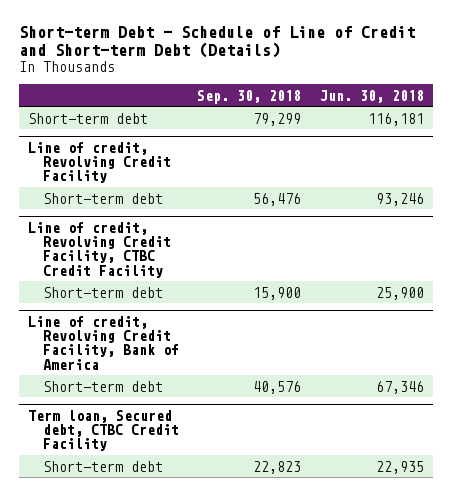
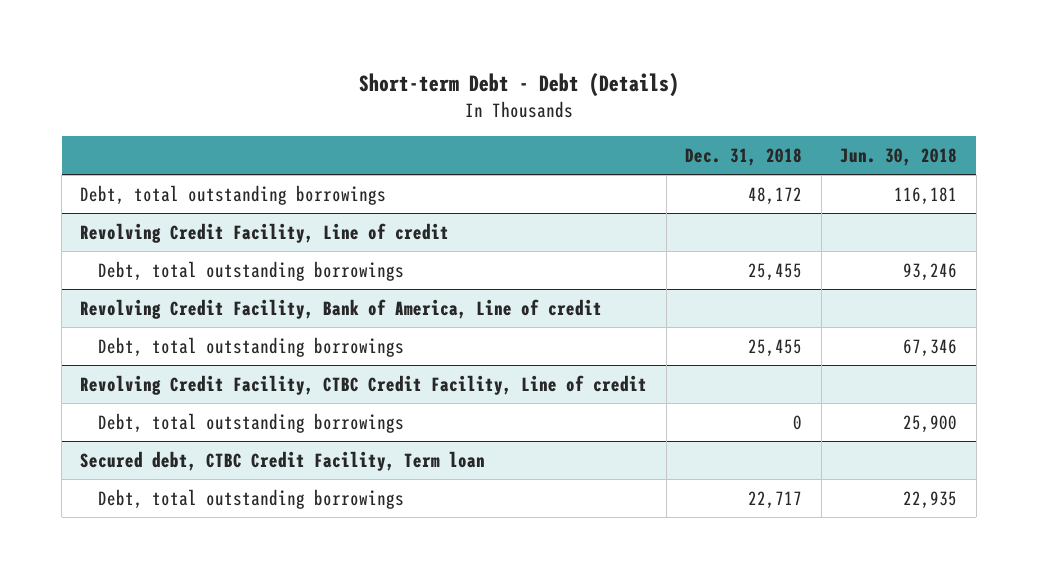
- Short-term Debt - Schedule of Line of Credit and Short-term Debt (Details)
+ Short-term Debt - Debt (Details)
- | Sep. 30, 2018 | Jun. 30, 2018
+ | Dec. 31, 2018 | Jun. 30, 2018
- Short-term debt | 79,299 | 116,181
- Line of credit, Revolving Credit Facility
- Short-term debt | 56,476 | 93,246
- Line of credit, Revolving Credit Facility, CTBC Credit Facility
- Short-term debt | 15,900 | 25,900
- Line of credit, Revolving Credit Facility, Bank of America
- Short-term debt | 40,576 | 67,346
- Term loan, Secured debt, CTBC Credit Facility
- Short-term debt | 22,823 | 22,935
+ Debt, total outstanding borrowings | 48,172 | 116,181
+ Revolving Credit Facility, Line of credit
+ Debt, total outstanding borrowings | 25,455 | 93,246
+ Revolving Credit Facility, Bank of America, Line of credit
+ Debt, total outstanding borrowings | 25,455 | 67,346
+ Revolving Credit Facility, CTBC Credit Facility, Line of credit
+ Debt, total outstanding borrowings | 0 | 25,900
+ Secured debt, CTBC Credit Facility, Term loan
+ Debt, total outstanding borrowings | 22,717 | 22,935

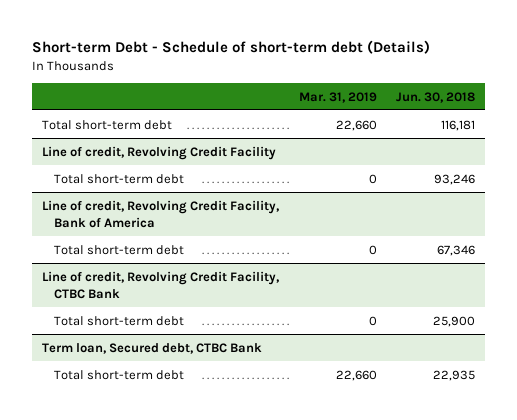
- Short-term Debt - Debt (Details)
+ Short-term Debt - Schedule of short-term debt (Details)
- | Dec. 31, 2018 | Jun. 30, 2018
+ | Mar. 31, 2019 | Jun. 30, 2018
- Debt, total outstanding borrowings | 48,172 | 116,181
- Revolving Credit Facility, Line of credit
- Debt, total outstanding borrowings | 25,455 | 93,246
- Revolving Credit Facility, Bank of America, Line of credit
- Debt, total outstanding borrowings | 25,455 | 67,346
- Revolving Credit Facility, CTBC Credit Facility, Line of credit
- Debt, total outstanding borrowings | 0 | 25,900
- Secured debt, CTBC Credit Facility, Term loan
- Debt, total outstanding borrowings | 22,717 | 22,935
+ Total short-term debt | 22,660 | 116,181
+ Line of credit, Revolving Credit Facility
+ Total short-term debt | 0 | 93,246
+ Line of credit, Revolving Credit Facility, Bank of America
+ Total short-term debt | 0 | 67,346
+ Line of credit, Revolving Credit Facility, CTBC Bank
+ Total short-term debt | 0 | 25,900
+ Term loan, Secured debt, CTBC Bank
+ Total short-term debt | 22,660 | 22,935

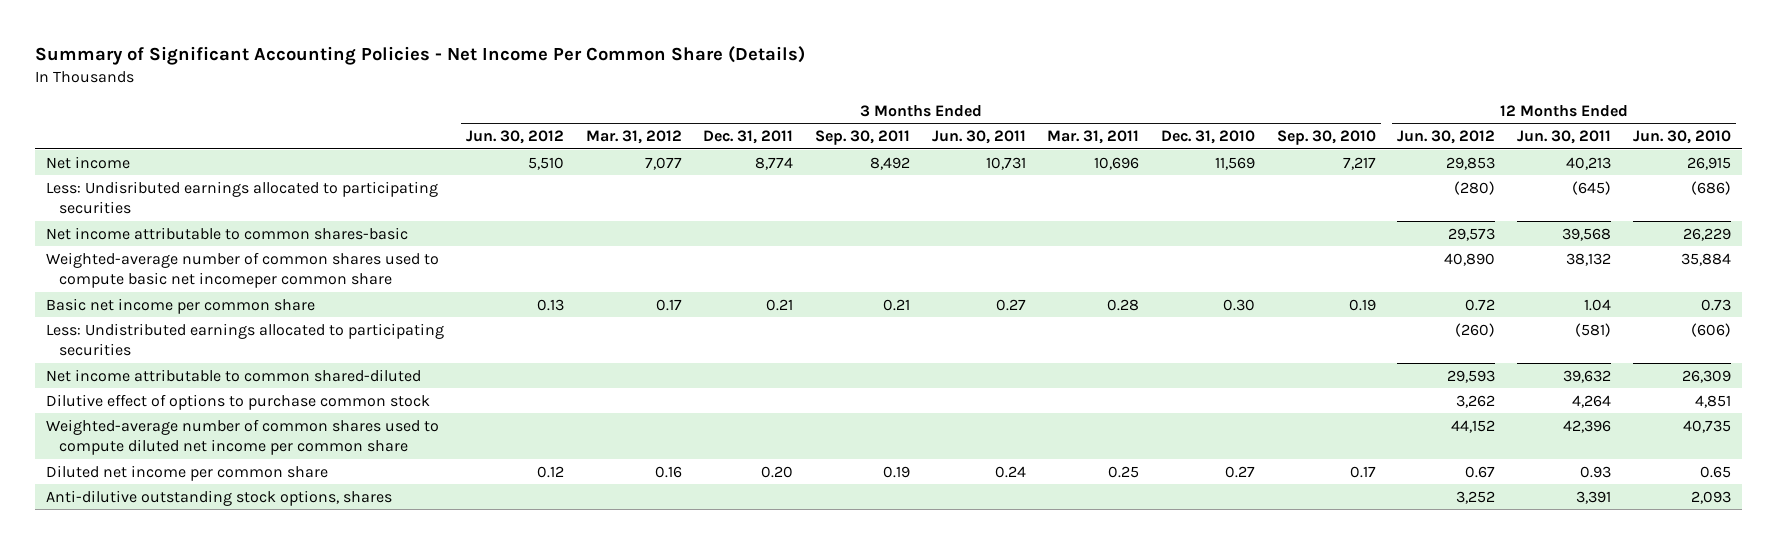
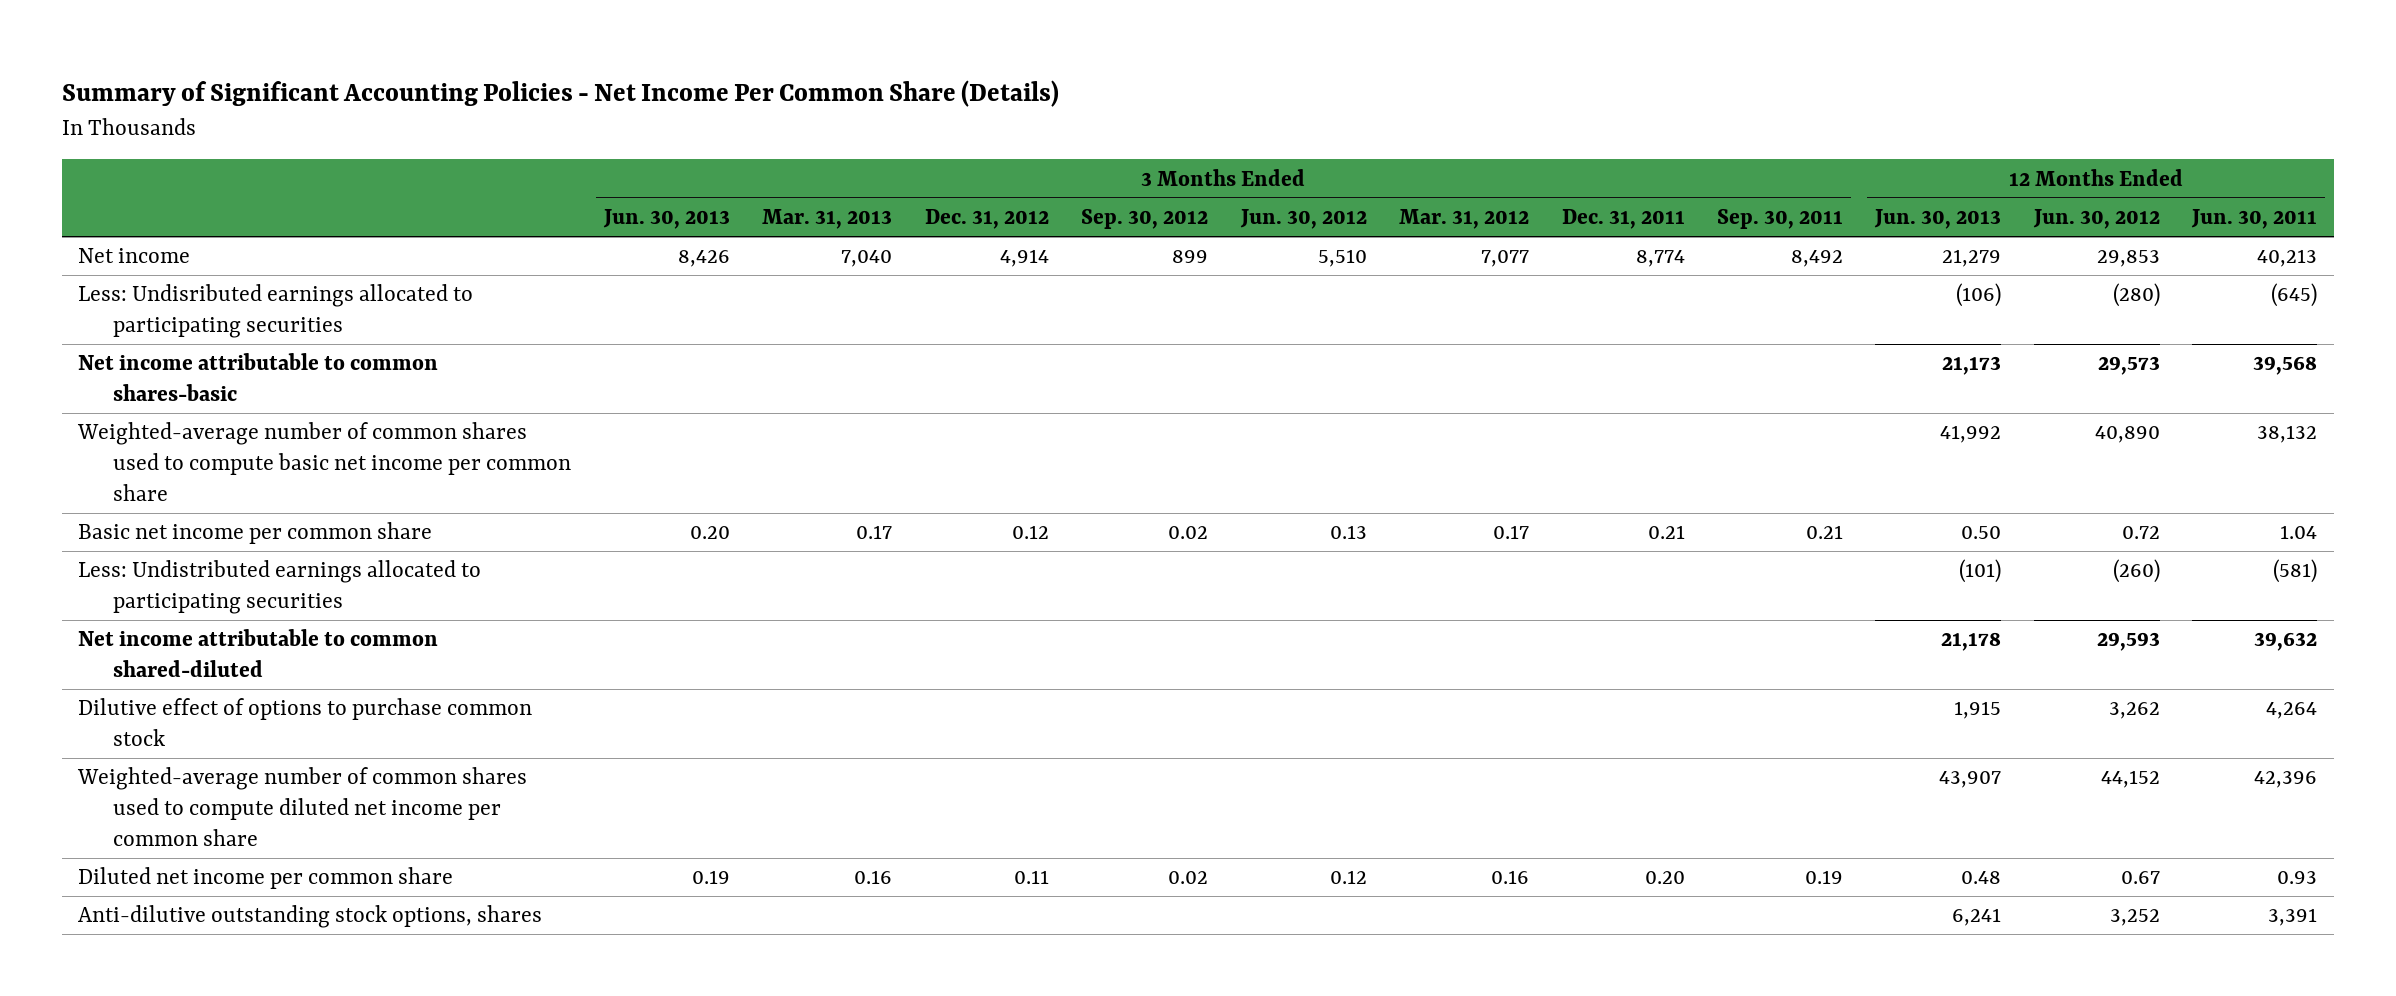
- | 3 Months Ended Jun. 30, 2012 | 3 Months Ended Mar. 31, 2012 | 3 Months Ended Dec. 31, 2011 | 3 Months Ended Sep. 30, 2011 | 3 Months Ended Jun. 30, 2011 | 3 Months Ended Mar. 31, 2011 | 3 Months Ended Dec. 31, 2010 | 3 Months Ended Sep. 30, 2010 | 12 Months Ended Jun. 30, 2012 | 12 Months Ended Jun. 30, 2011 | 12 Months Ended Jun. 30, 2010
+ | 3 Months Ended Jun. 30, 2013 | 3 Months Ended Mar. 31, 2013 | 3 Months Ended Dec. 31, 2012 | 3 Months Ended Sep. 30, 2012 | 3 Months Ended Jun. 30, 2012 | 3 Months Ended Mar. 31, 2012 | 3 Months Ended Dec. 31, 2011 | 3 Months Ended Sep. 30, 2011 | 12 Months Ended Jun. 30, 2013 | 12 Months Ended Jun. 30, 2012 | 12 Months Ended Jun. 30, 2011
- Weighted-average number of common shares used to compute basic net incomeper common share | | | | | | | | | 40,890 | 38,132 | 35,884
+ Weighted-average number of common shares used to compute basic net income per common share | | | | | | | | | 41,992 | 40,890 | 38,132

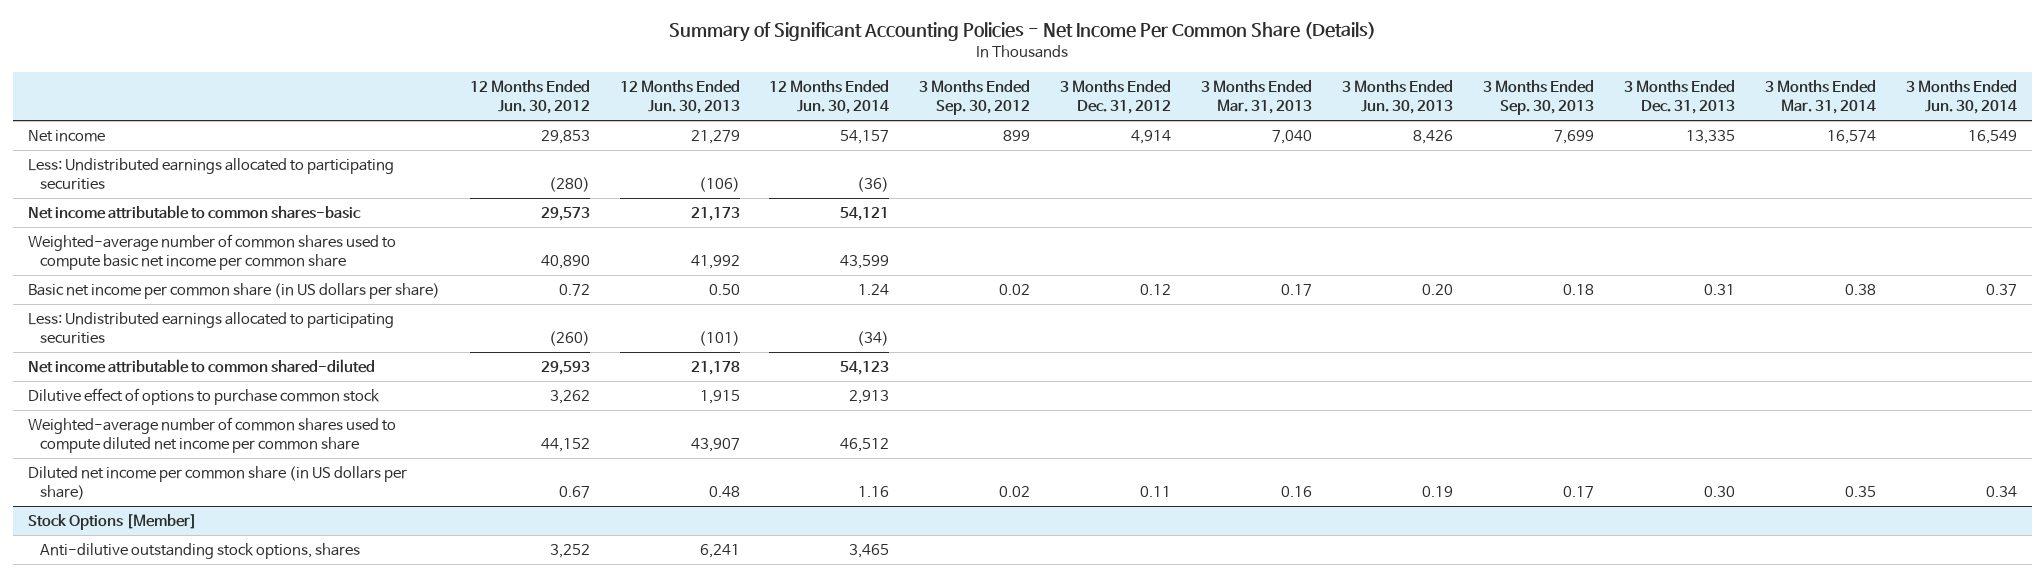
- | 3 Months Ended Jun. 30, 2013 | 3 Months Ended Mar. 31, 2013 | 3 Months Ended Dec. 31, 2012 | 3 Months Ended Sep. 30, 2012 | 3 Months Ended Jun. 30, 2012 | 3 Months Ended Mar. 31, 2012 | 3 Months Ended Dec. 31, 2011 | 3 Months Ended Sep. 30, 2011 | 12 Months Ended Jun. 30, 2013 | 12 Months Ended Jun. 30, 2012 | 12 Months Ended Jun. 30, 2011
+ | 12 Months Ended Jun. 30, 2012 | 12 Months Ended Jun. 30, 2013 | 12 Months Ended Jun. 30, 2014 | 3 Months Ended Sep. 30, 2012 | 3 Months Ended Dec. 31, 2012 | 3 Months Ended Mar. 31, 2013 | 3 Months Ended Jun. 30, 2013 | 3 Months Ended Sep. 30, 2013 | 3 Months Ended Dec. 31, 2013 | 3 Months Ended Mar. 31, 2014 | 3 Months Ended Jun. 30, 2014
- Less: Undisributed earnings allocated to participating securities | | | | | | | | | (106) | (280) | (645)
+ Less: Undistributed earnings allocated to participating securities | (280) | (106) | (36) | | | | | | | |
- Basic net income per common share | 0.20 | 0.17 | 0.12 | 0.02 | 0.13 | 0.17 | 0.21 | 0.21 | 0.50 | 0.72 | 1.04
+ Basic net income per common share (in US dollars per share) | 0.72 | 0.50 | 1.24 | 0.02 | 0.12 | 0.17 | 0.20 | 0.18 | 0.31 | 0.38 | 0.37
- Diluted net income per common share | 0.19 | 0.16 | 0.11 | 0.02 | 0.12 | 0.16 | 0.20 | 0.19 | 0.48 | 0.67 | 0.93
+ Diluted net income per common share (in US dollars per share) | 0.67 | 0.48 | 1.16 | 0.02 | 0.11 | 0.16 | 0.19 | 0.17 | 0.30 | 0.35 | 0.34
+ Stock Options [Member]

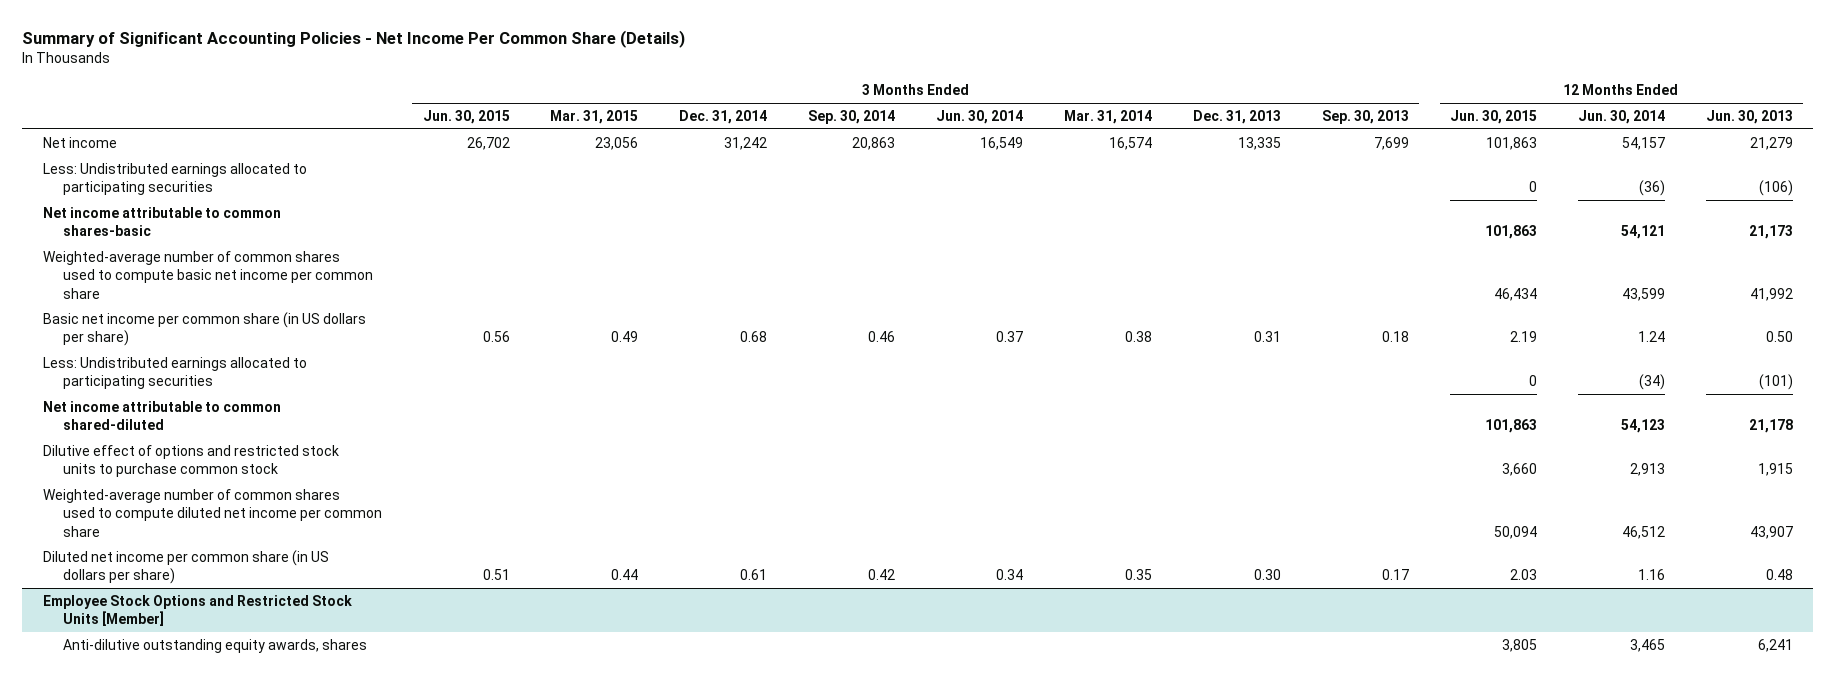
- | 12 Months Ended Jun. 30, 2012 | 12 Months Ended Jun. 30, 2013 | 12 Months Ended Jun. 30, 2014 | 3 Months Ended Sep. 30, 2012 | 3 Months Ended Dec. 31, 2012 | 3 Months Ended Mar. 31, 2013 | 3 Months Ended Jun. 30, 2013 | 3 Months Ended Sep. 30, 2013 | 3 Months Ended Dec. 31, 2013 | 3 Months Ended Mar. 31, 2014 | 3 Months Ended Jun. 30, 2014
+ | 3 Months Ended Jun. 30, 2015 | 3 Months Ended Mar. 31, 2015 | 3 Months Ended Dec. 31, 2014 | 3 Months Ended Sep. 30, 2014 | 3 Months Ended Jun. 30, 2014 | 3 Months Ended Mar. 31, 2014 | 3 Months Ended Dec. 31, 2013 | 3 Months Ended Sep. 30, 2013 | 12 Months Ended Jun. 30, 2015 | 12 Months Ended Jun. 30, 2014 | 12 Months Ended Jun. 30, 2013
- Dilutive effect of options to purchase common stock | 3,262 | 1,915 | 2,913 | | | | | | | |
+ Dilutive effect of options and restricted stock units to purchase common stock | | | | | | | | | 3,660 | 2,913 | 1,915
- Stock Options [Member]
- Anti-dilutive outstanding stock options, shares | 3,252 | 6,241 | 3,465 | | | | | | | |
+ Employee Stock Options and Restricted Stock Units [Member]
+ Anti-dilutive outstanding equity awards, shares | | | | | | | | | 3,805 | 3,465 | 6,241

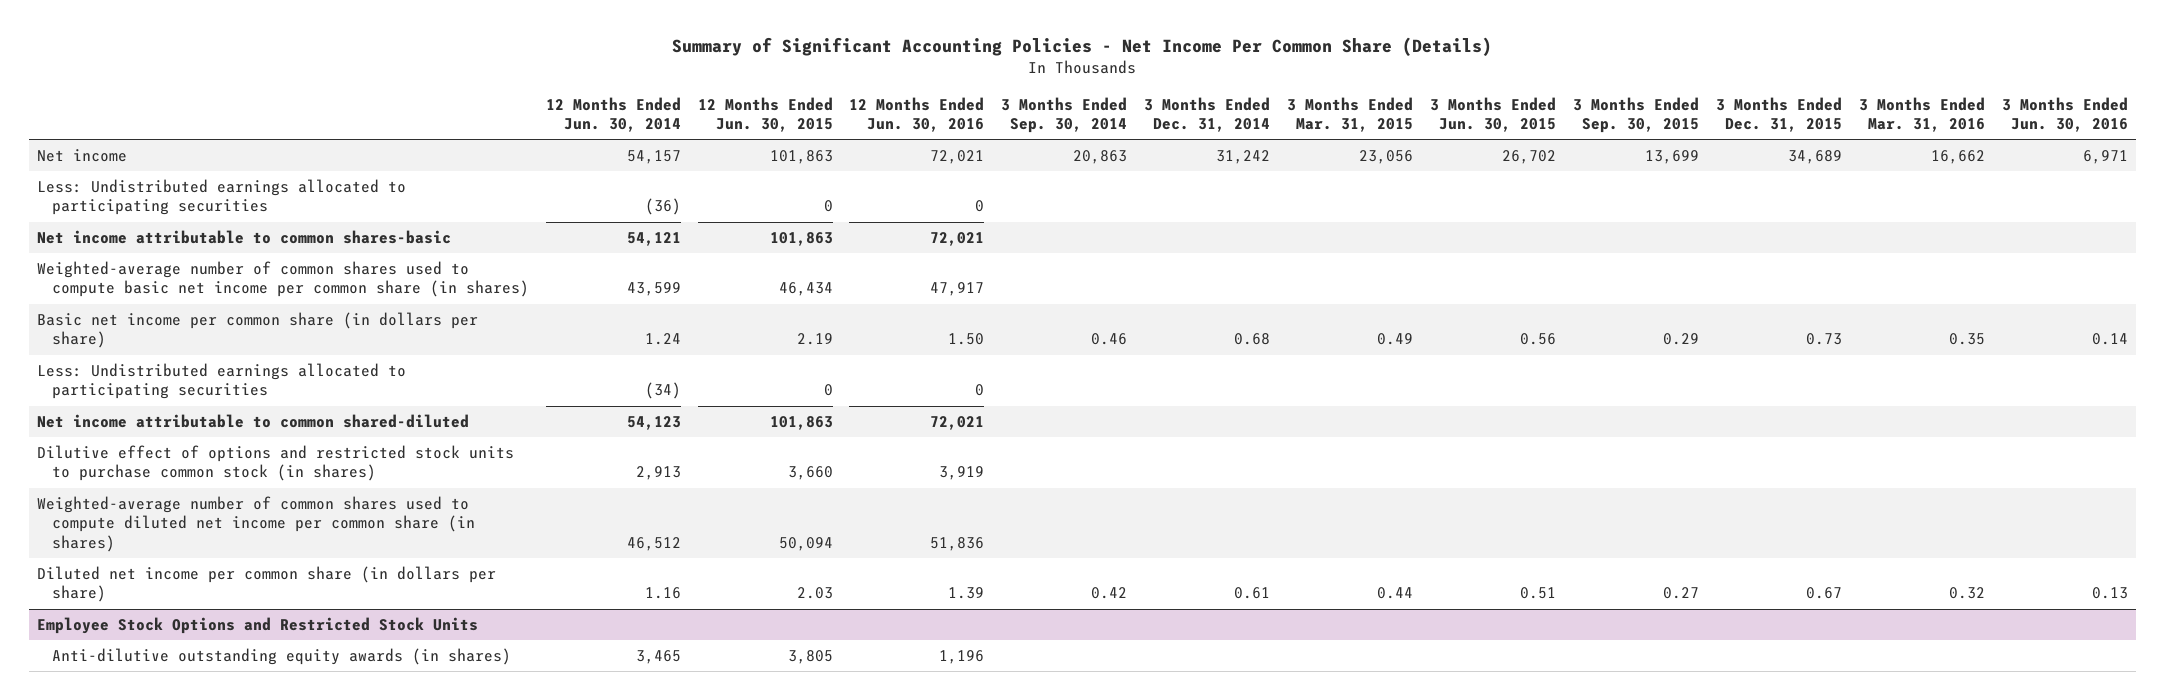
- | 3 Months Ended Jun. 30, 2015 | 3 Months Ended Mar. 31, 2015 | 3 Months Ended Dec. 31, 2014 | 3 Months Ended Sep. 30, 2014 | 3 Months Ended Jun. 30, 2014 | 3 Months Ended Mar. 31, 2014 | 3 Months Ended Dec. 31, 2013 | 3 Months Ended Sep. 30, 2013 | 12 Months Ended Jun. 30, 2015 | 12 Months Ended Jun. 30, 2014 | 12 Months Ended Jun. 30, 2013
+ | 12 Months Ended Jun. 30, 2014 | 12 Months Ended Jun. 30, 2015 | 12 Months Ended Jun. 30, 2016 | 3 Months Ended Sep. 30, 2014 | 3 Months Ended Dec. 31, 2014 | 3 Months Ended Mar. 31, 2015 | 3 Months Ended Jun. 30, 2015 | 3 Months Ended Sep. 30, 2015 | 3 Months Ended Dec. 31, 2015 | 3 Months Ended Mar. 31, 2016 | 3 Months Ended Jun. 30, 2016
- Weighted-average number of common shares used to compute basic net income per common share | | | | | | | | | 46,434 | 43,599 | 41,992
- Basic net income per common share (in US dollars per share) | 0.56 | 0.49 | 0.68 | 0.46 | 0.37 | 0.38 | 0.31 | 0.18 | 2.19 | 1.24 | 0.50
+ Weighted-average number of common shares used to compute basic net income per common share (in shares) | 43,599 | 46,434 | 47,917 | | | | | | | |
+ Basic net income per common share (in dollars per share) | 1.24 | 2.19 | 1.50 | 0.46 | 0.68 | 0.49 | 0.56 | 0.29 | 0.73 | 0.35 | 0.14
- Dilutive effect of options and restricted stock units to purchase common stock | | | | | | | | | 3,660 | 2,913 | 1,915
- Weighted-average number of common shares used to compute diluted net income per common share | | | | | | | | | 50,094 | 46,512 | 43,907
- Diluted net income per common share (in US dollars per share) | 0.51 | 0.44 | 0.61 | 0.42 | 0.34 | 0.35 | 0.30 | 0.17 | 2.03 | 1.16 | 0.48
- Employee Stock Options and Restricted Stock Units [Member]
- Anti-dilutive outstanding equity awards, shares | | | | | | | | | 3,805 | 3,465 | 6,241
+ Dilutive effect of options and restricted stock units to purchase common stock (in shares) | 2,913 | 3,660 | 3,919 | | | | | | | |
+ Weighted-average number of common shares used to compute diluted net income per common share (in shares) | 46,512 | 50,094 | 51,836 | | | | | | | |
+ Diluted net income per common share (in dollars per share) | 1.16 | 2.03 | 1.39 | 0.42 | 0.61 | 0.44 | 0.51 | 0.27 | 0.67 | 0.32 | 0.13
+ Employee Stock Options and Restricted Stock Units
+ Anti-dilutive outstanding equity awards (in shares) | 3,465 | 3,805 | 1,196 | | | | | | | |

